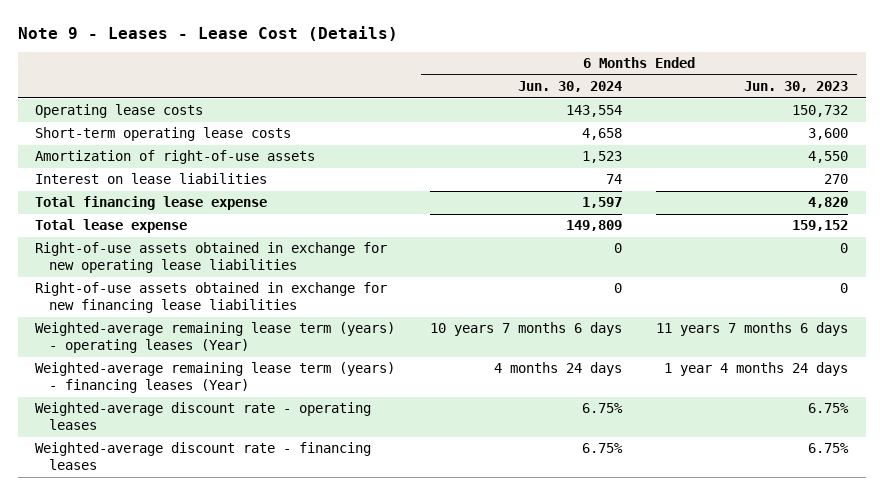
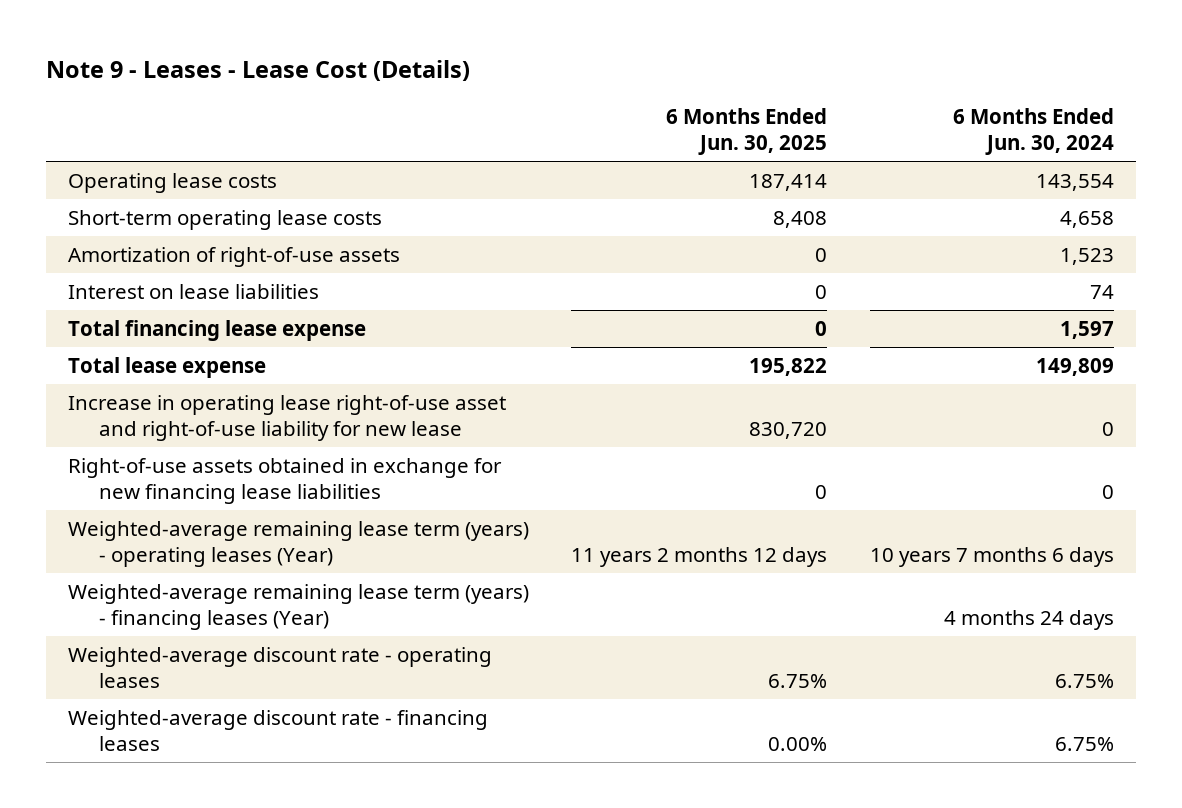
- | 6 Months Ended Jun. 30, 2024 | 6 Months Ended Jun. 30, 2023
+ | 6 Months Ended Jun. 30, 2025 | 6 Months Ended Jun. 30, 2024
- Right-of-use assets obtained in exchange for new operating lease liabilities | 0 | 0
+ Increase in operating lease right-of-use asset and right-of-use liability for new lease | 830,720 | 0

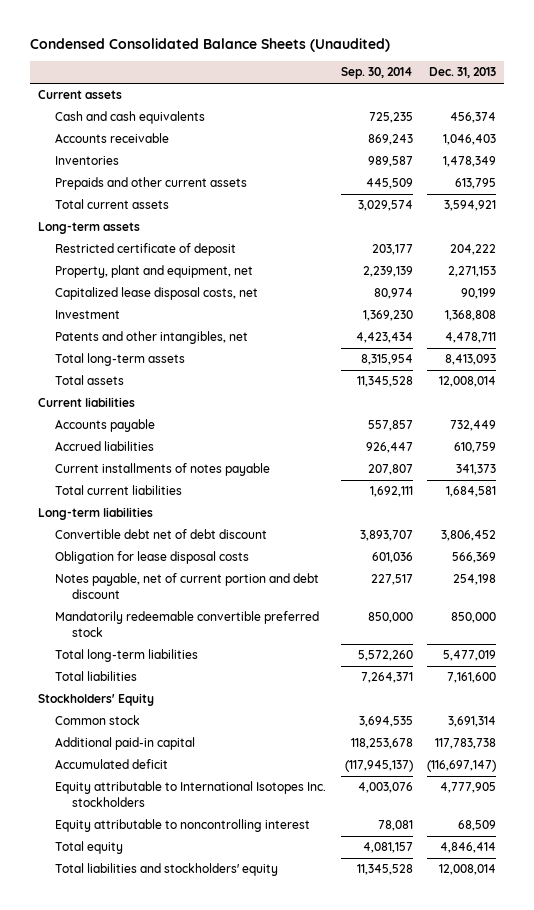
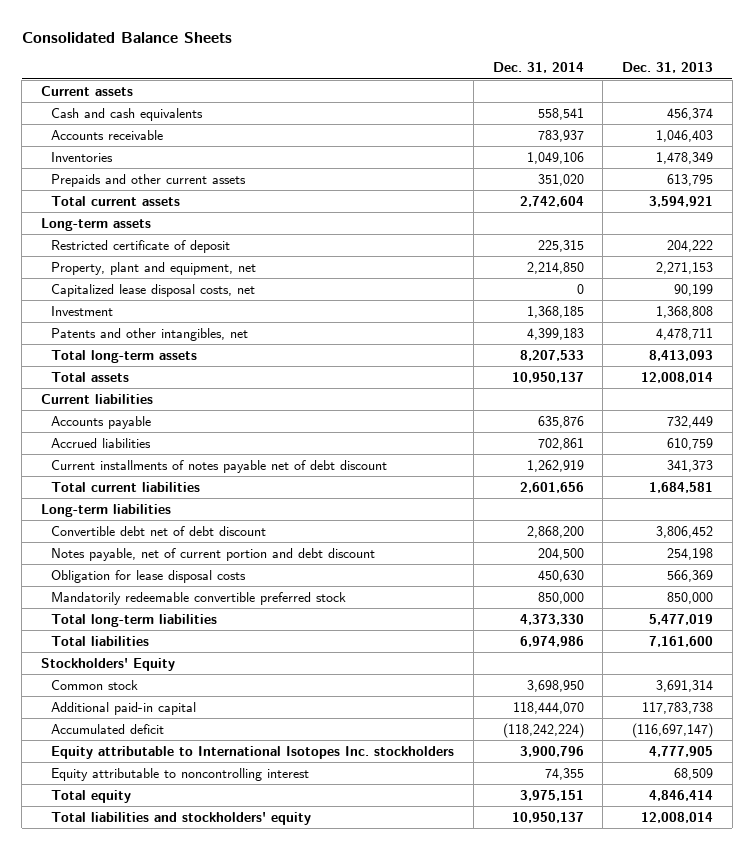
- Condensed Consolidated Balance Sheets (Unaudited)
+ Consolidated Balance Sheets
- | Sep. 30, 2014 | Dec. 31, 2013
+ | Dec. 31, 2014 | Dec. 31, 2013
- Current installments of notes payable | 207,807 | 341,373
+ Current installments of notes payable net of debt discount | 1,262,919 | 341,373
moved down: Obligation for lease disposal costs | 450,630 | 566,369

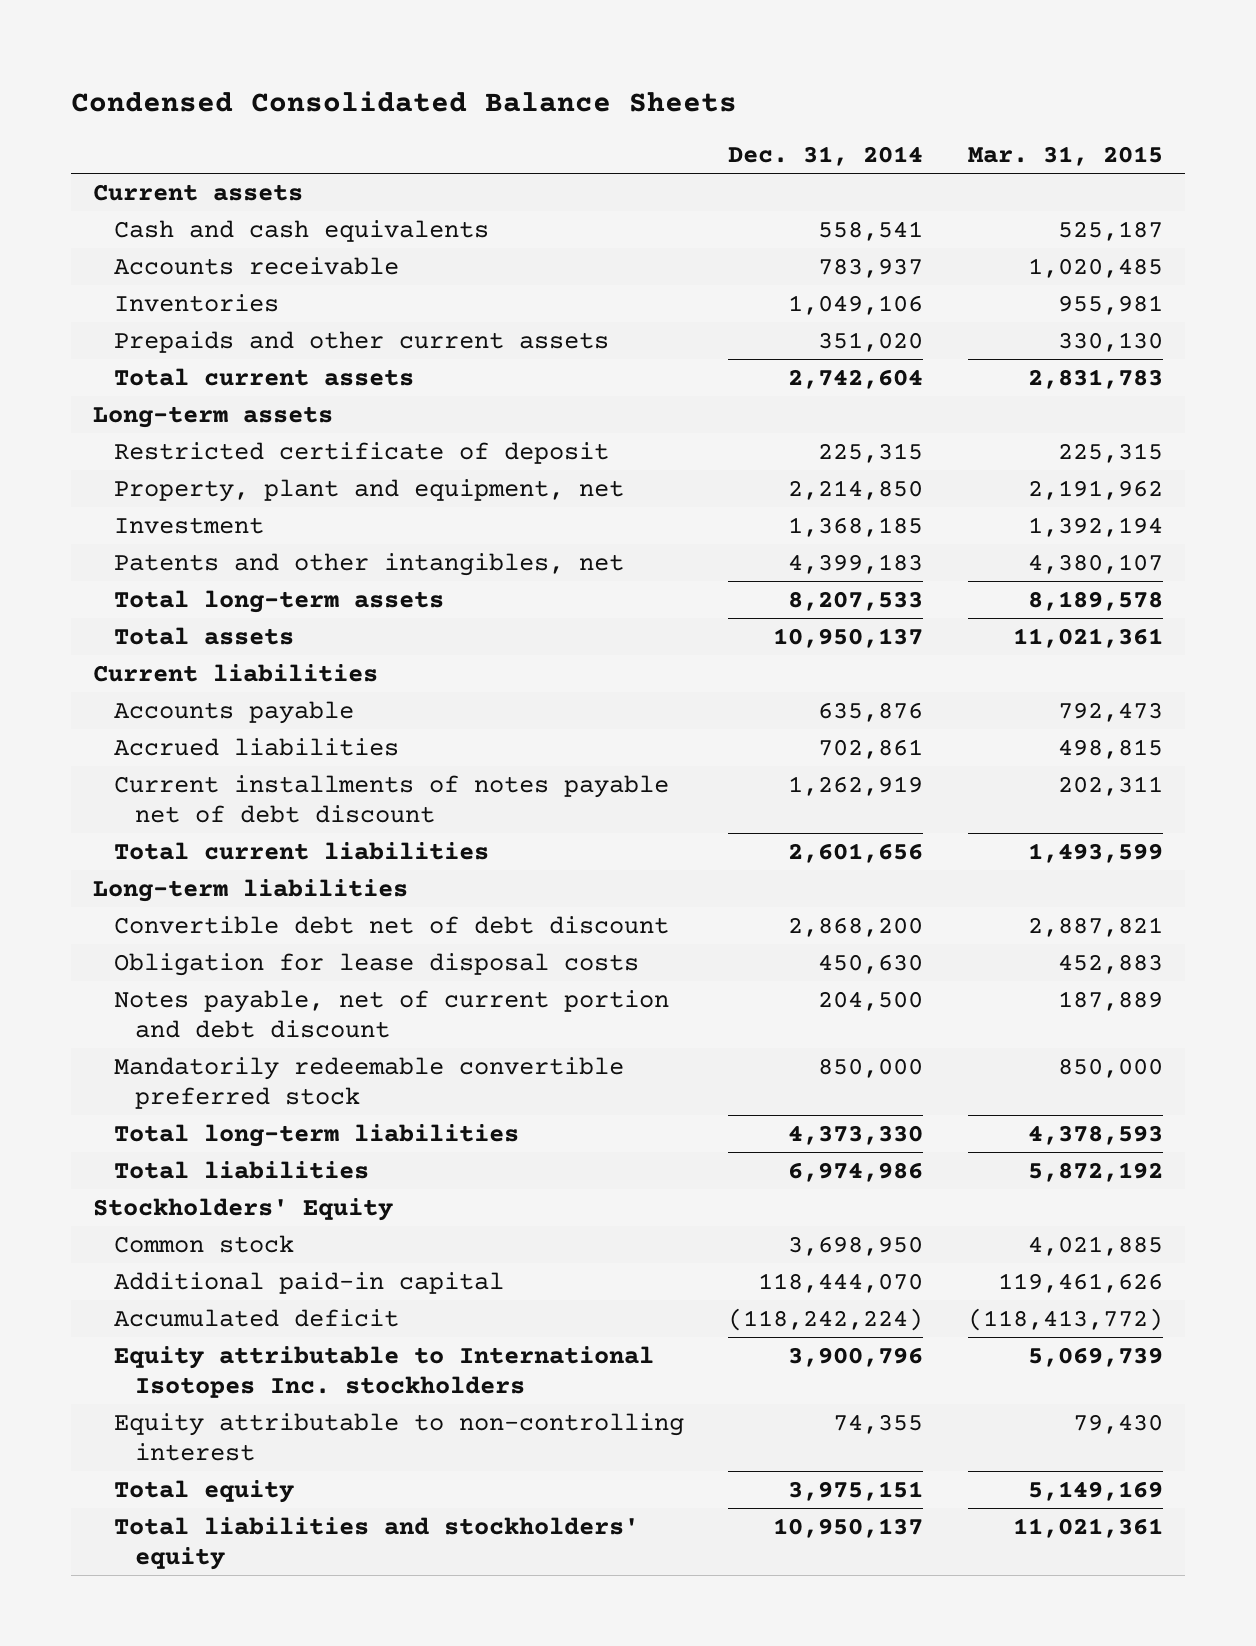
- Consolidated Balance Sheets
+ Condensed Consolidated Balance Sheets
- | Dec. 31, 2014 | Dec. 31, 2013
+ | Dec. 31, 2014 | Mar. 31, 2015
- Capitalized lease disposal costs, net | 0 | 90,199
moved down: Notes payable, net of current portion and debt discount | 204,500 | 187,889
- Equity attributable to noncontrolling interest | 74,355 | 68,509
+ Equity attributable to non-controlling interest | 74,355 | 79,430

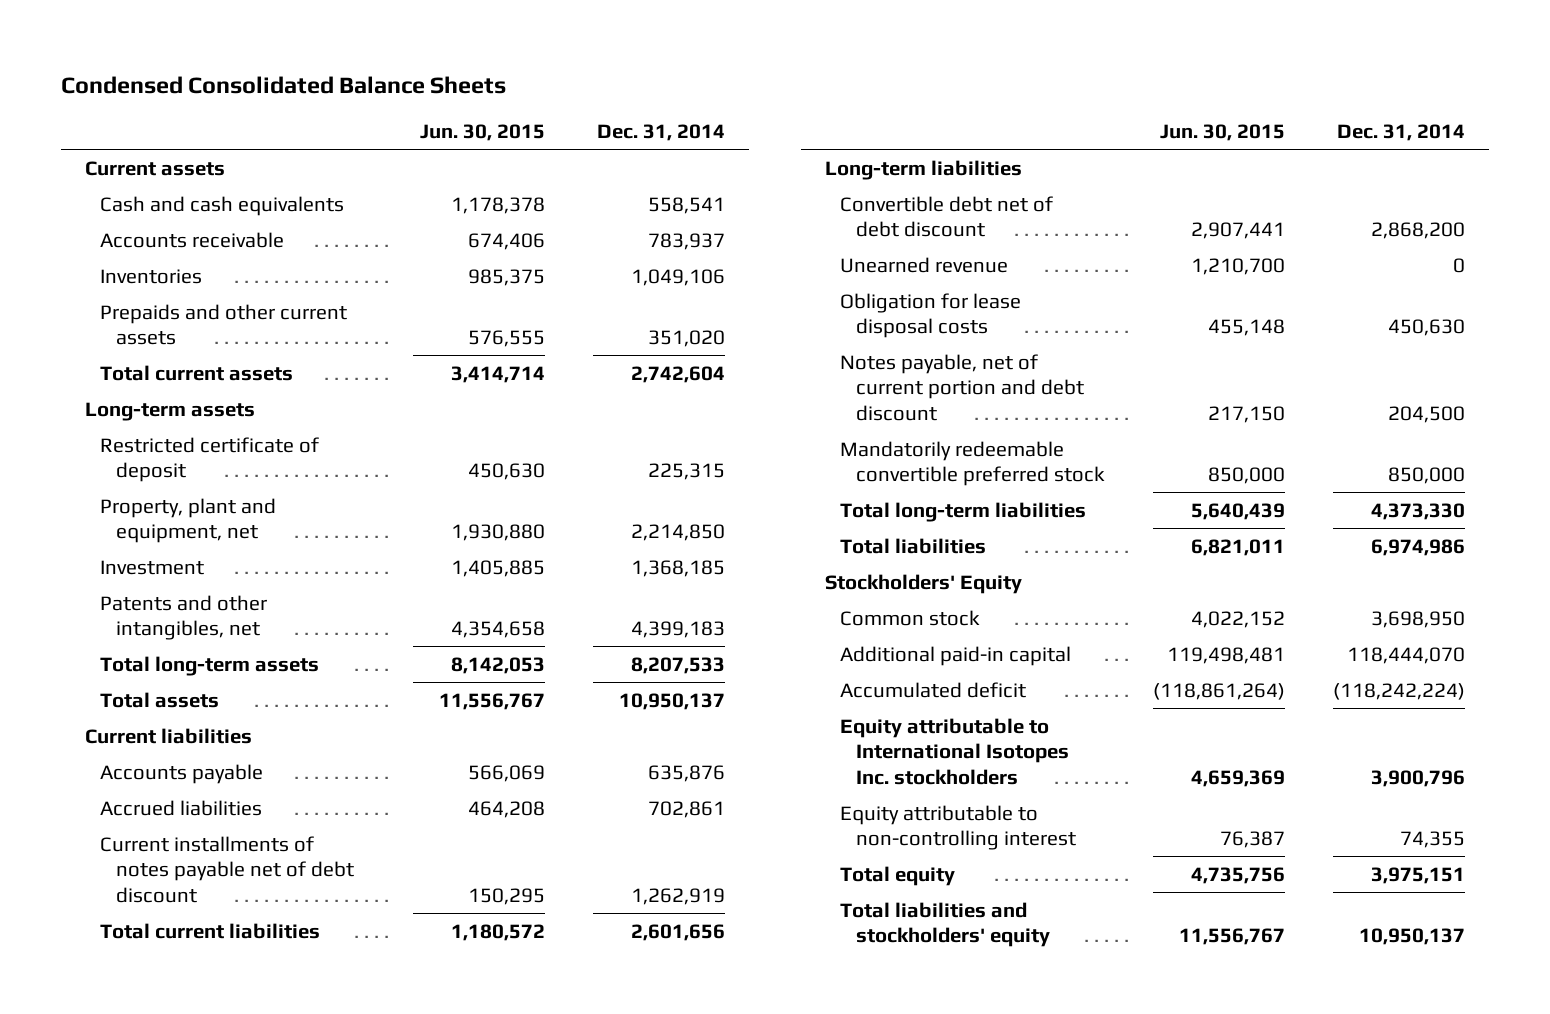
- | Dec. 31, 2014 | Mar. 31, 2015
+ | Jun. 30, 2015 | Dec. 31, 2014
+ Unearned revenue | 1,210,700 | 0

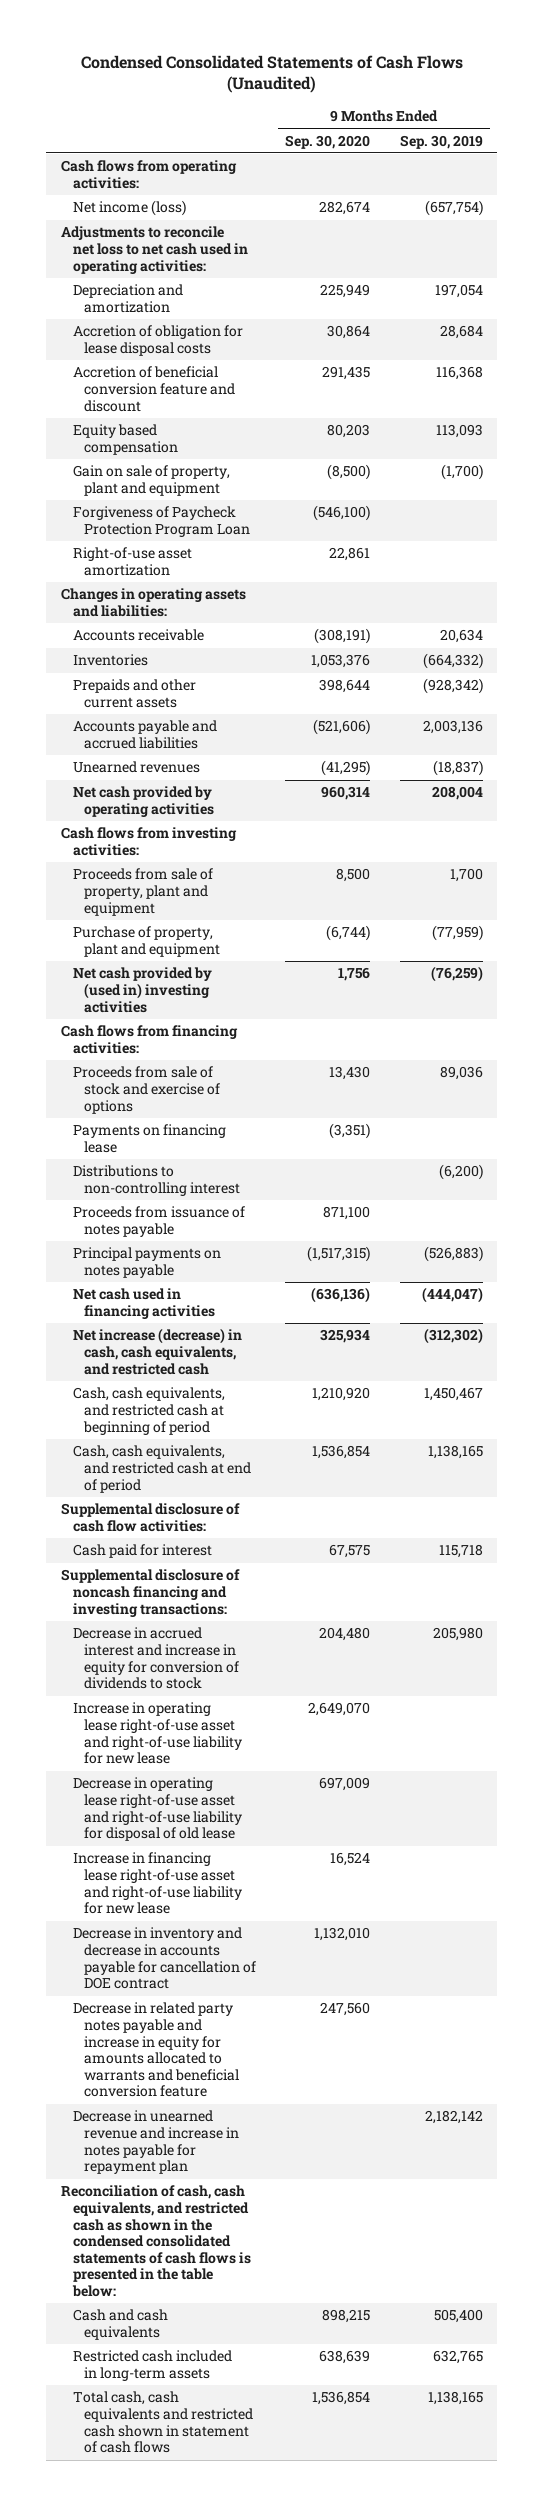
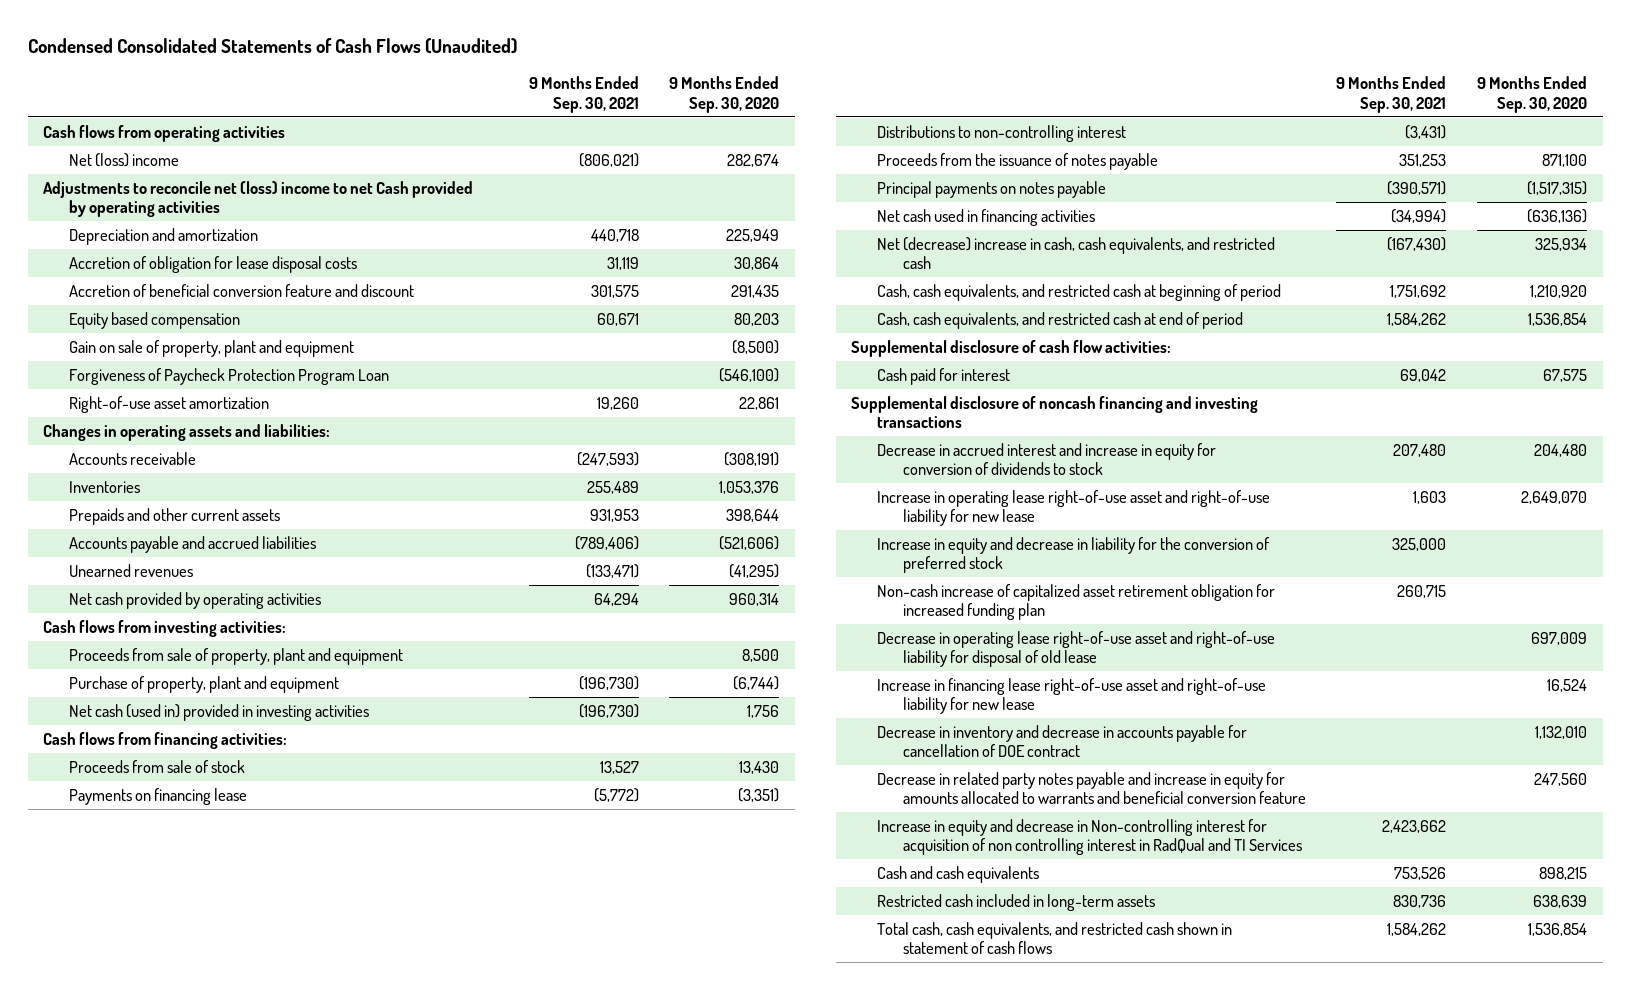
- | 9 Months Ended Sep. 30, 2020 | 9 Months Ended Sep. 30, 2019
+ | 9 Months Ended Sep. 30, 2021 | 9 Months Ended Sep. 30, 2020
- Cash flows from operating activities:
- Net income (loss) | 282,674 | (657,754)
- Adjustments to reconcile net loss to net cash used in operating activities:
+ Cash flows from operating activities
+ Net (loss) income | (806,021) | 282,674
+ Adjustments to reconcile net (loss) income to net Cash provided by operating activities
- Net cash provided by (used in) investing activities | 1,756 | (76,259)
+ Net cash (used in) provided in investing activities | (196,730) | 1,756
- Proceeds from sale of stock and exercise of options | 13,430 | 89,036
+ Proceeds from sale of stock | 13,527 | 13,430
- Proceeds from issuance of notes payable | 871,100 |
+ Proceeds from the issuance of notes payable | 351,253 | 871,100
- Net increase (decrease) in cash, cash equivalents, and restricted cash | 325,934 | (312,302)
+ Net (decrease) increase in cash, cash equivalents, and restricted cash | (167,430) | 325,934
- Supplemental disclosure of noncash financing and investing transactions:
+ Supplemental disclosure of noncash financing and investing transactions
+ Increase in equity and decrease in liability for the conversion of preferred stock | 325,000 |
+ Non-cash increase of capitalized asset retirement obligation for increased funding plan | 260,715 |
- Decrease in unearned revenue and increase in notes payable for repayment plan | | 2,182,142
- Reconciliation of cash, cash equivalents, and restricted cash as shown in the condensed consolidated statements of cash flows is presented in the table below:
+ Increase in equity and decrease in Non-controlling interest for acquisition of non controlling interest in RadQual and TI Services | 2,423,662 |
- Total cash, cash equivalents and restricted cash shown in statement of cash flows | 1,536,854 | 1,138,165
+ Total cash, cash equivalents, and restricted cash shown in statement of cash flows | 1,584,262 | 1,536,854

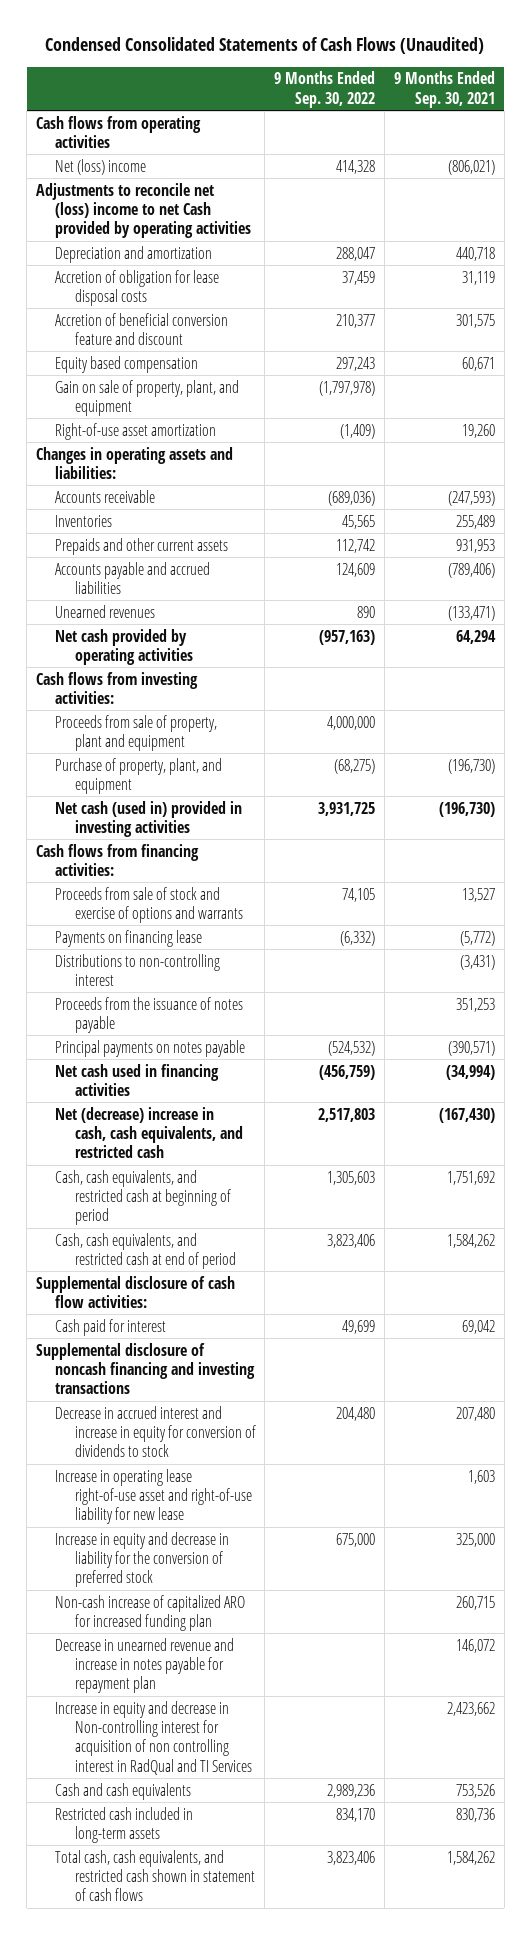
- | 9 Months Ended Sep. 30, 2021 | 9 Months Ended Sep. 30, 2020
+ | 9 Months Ended Sep. 30, 2022 | 9 Months Ended Sep. 30, 2021
- Gain on sale of property, plant and equipment | | (8,500)
- Forgiveness of Paycheck Protection Program Loan | | (546,100)
+ Gain on sale of property, plant, and equipment | (1,797,978) |
- Purchase of property, plant and equipment | (196,730) | (6,744)
+ Purchase of property, plant, and equipment | (68,275) | (196,730)
- Proceeds from sale of stock | 13,527 | 13,430
+ Proceeds from sale of stock and exercise of options and warrants | 74,105 | 13,527
- Non-cash increase of capitalized asset retirement obligation for increased funding plan | 260,715 |
- Decrease in operating lease right-of-use asset and right-of-use liability for disposal of old lease | | 697,009
- Increase in financing lease right-of-use asset and right-of-use liability for new lease | | 16,524
- Decrease in inventory and decrease in accounts payable for cancellation of DOE contract | | 1,132,010
- Decrease in related party notes payable and increase in equity for amounts allocated to warrants and beneficial conversion feature | | 247,560
+ Non-cash increase of capitalized ARO for increased funding plan | | 260,715
+ Decrease in unearned revenue and increase in notes payable for repayment plan | | 146,072

